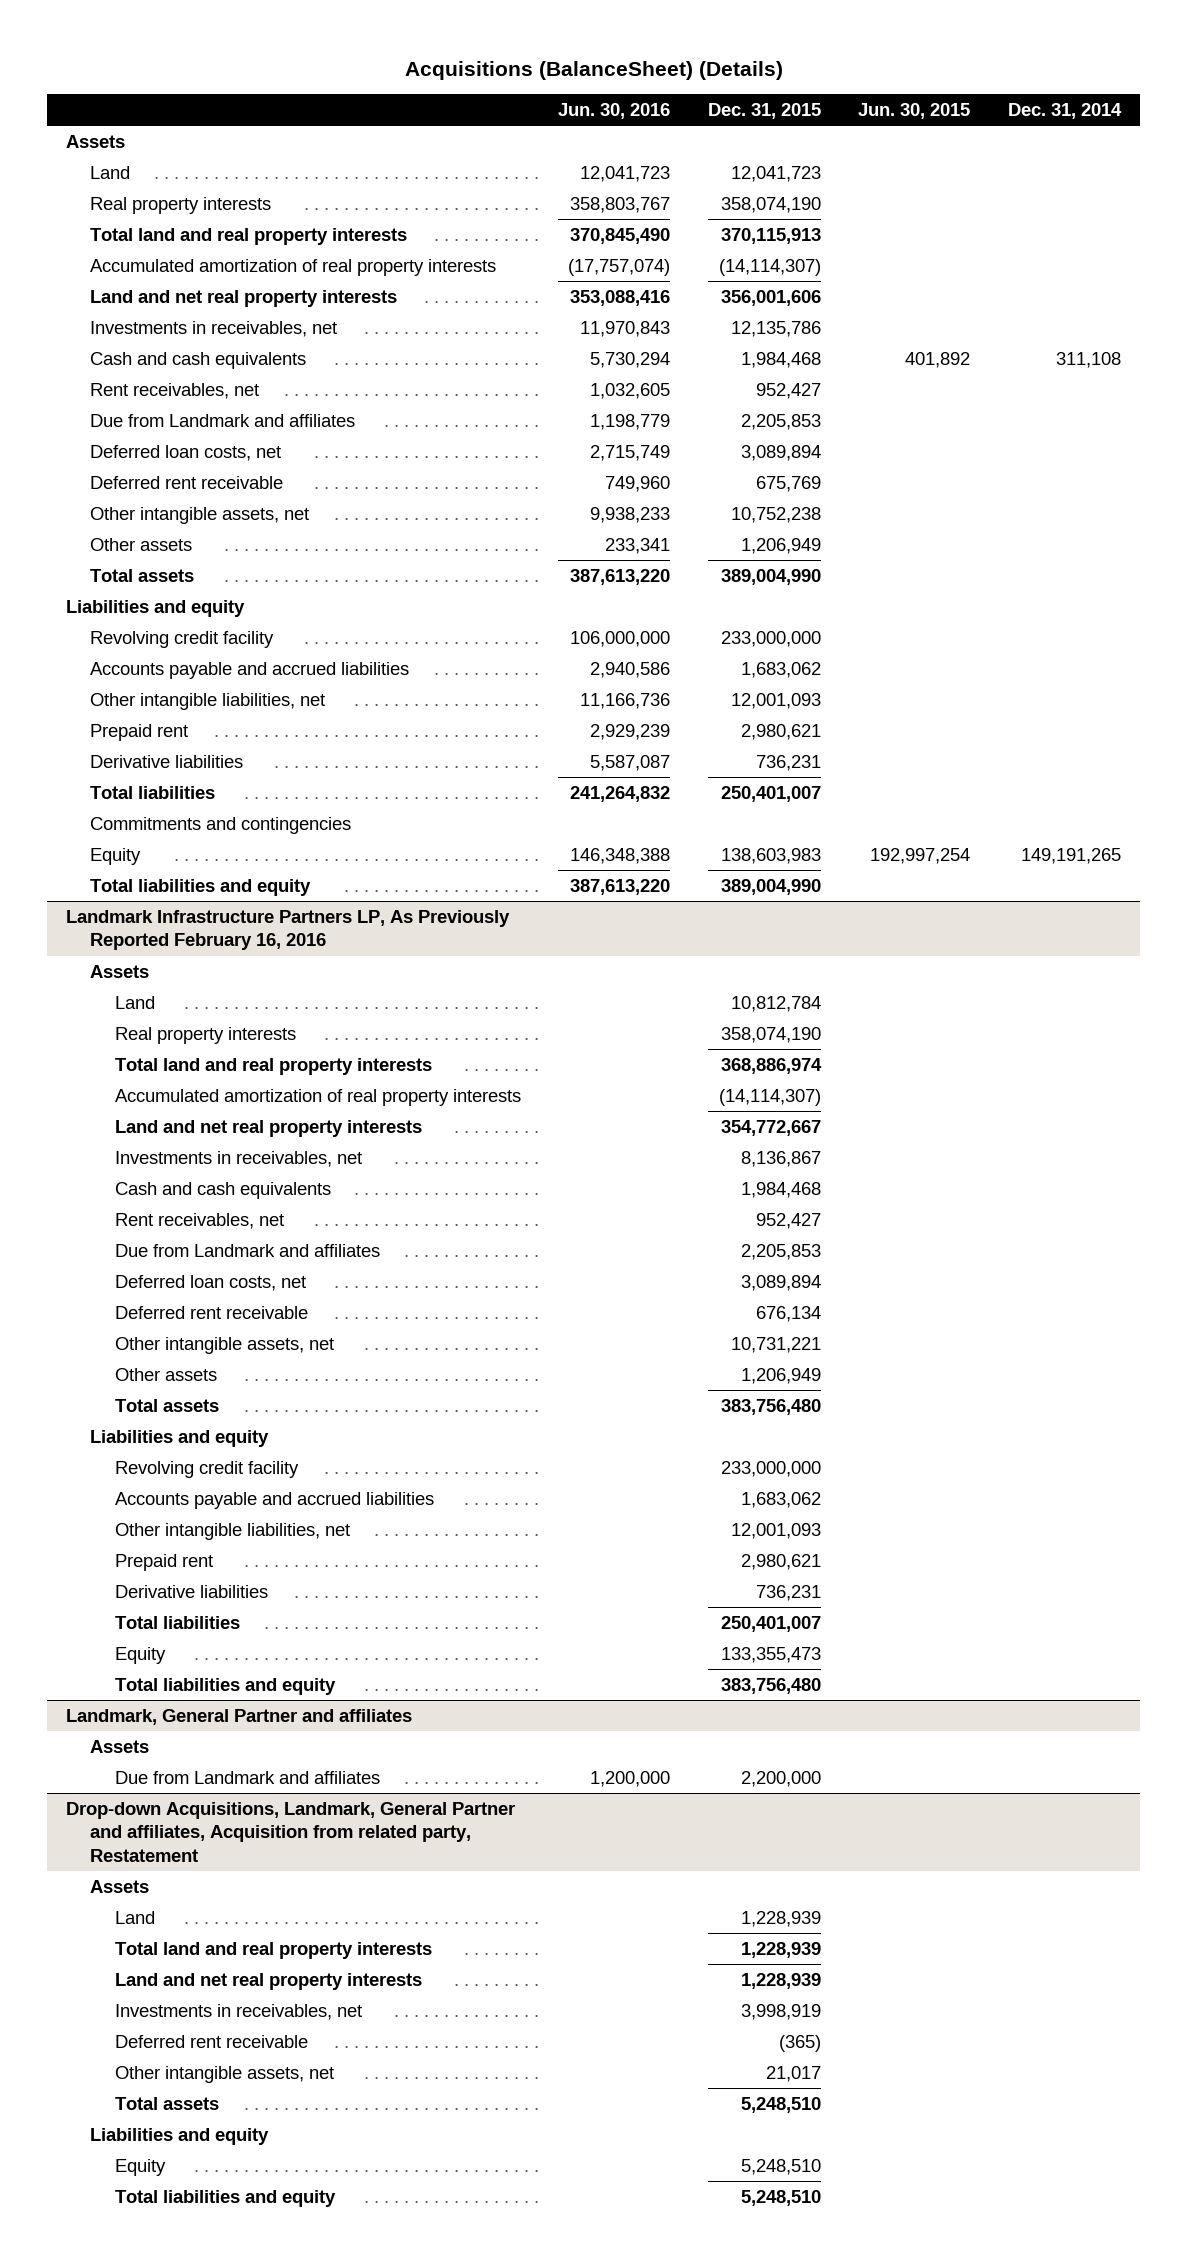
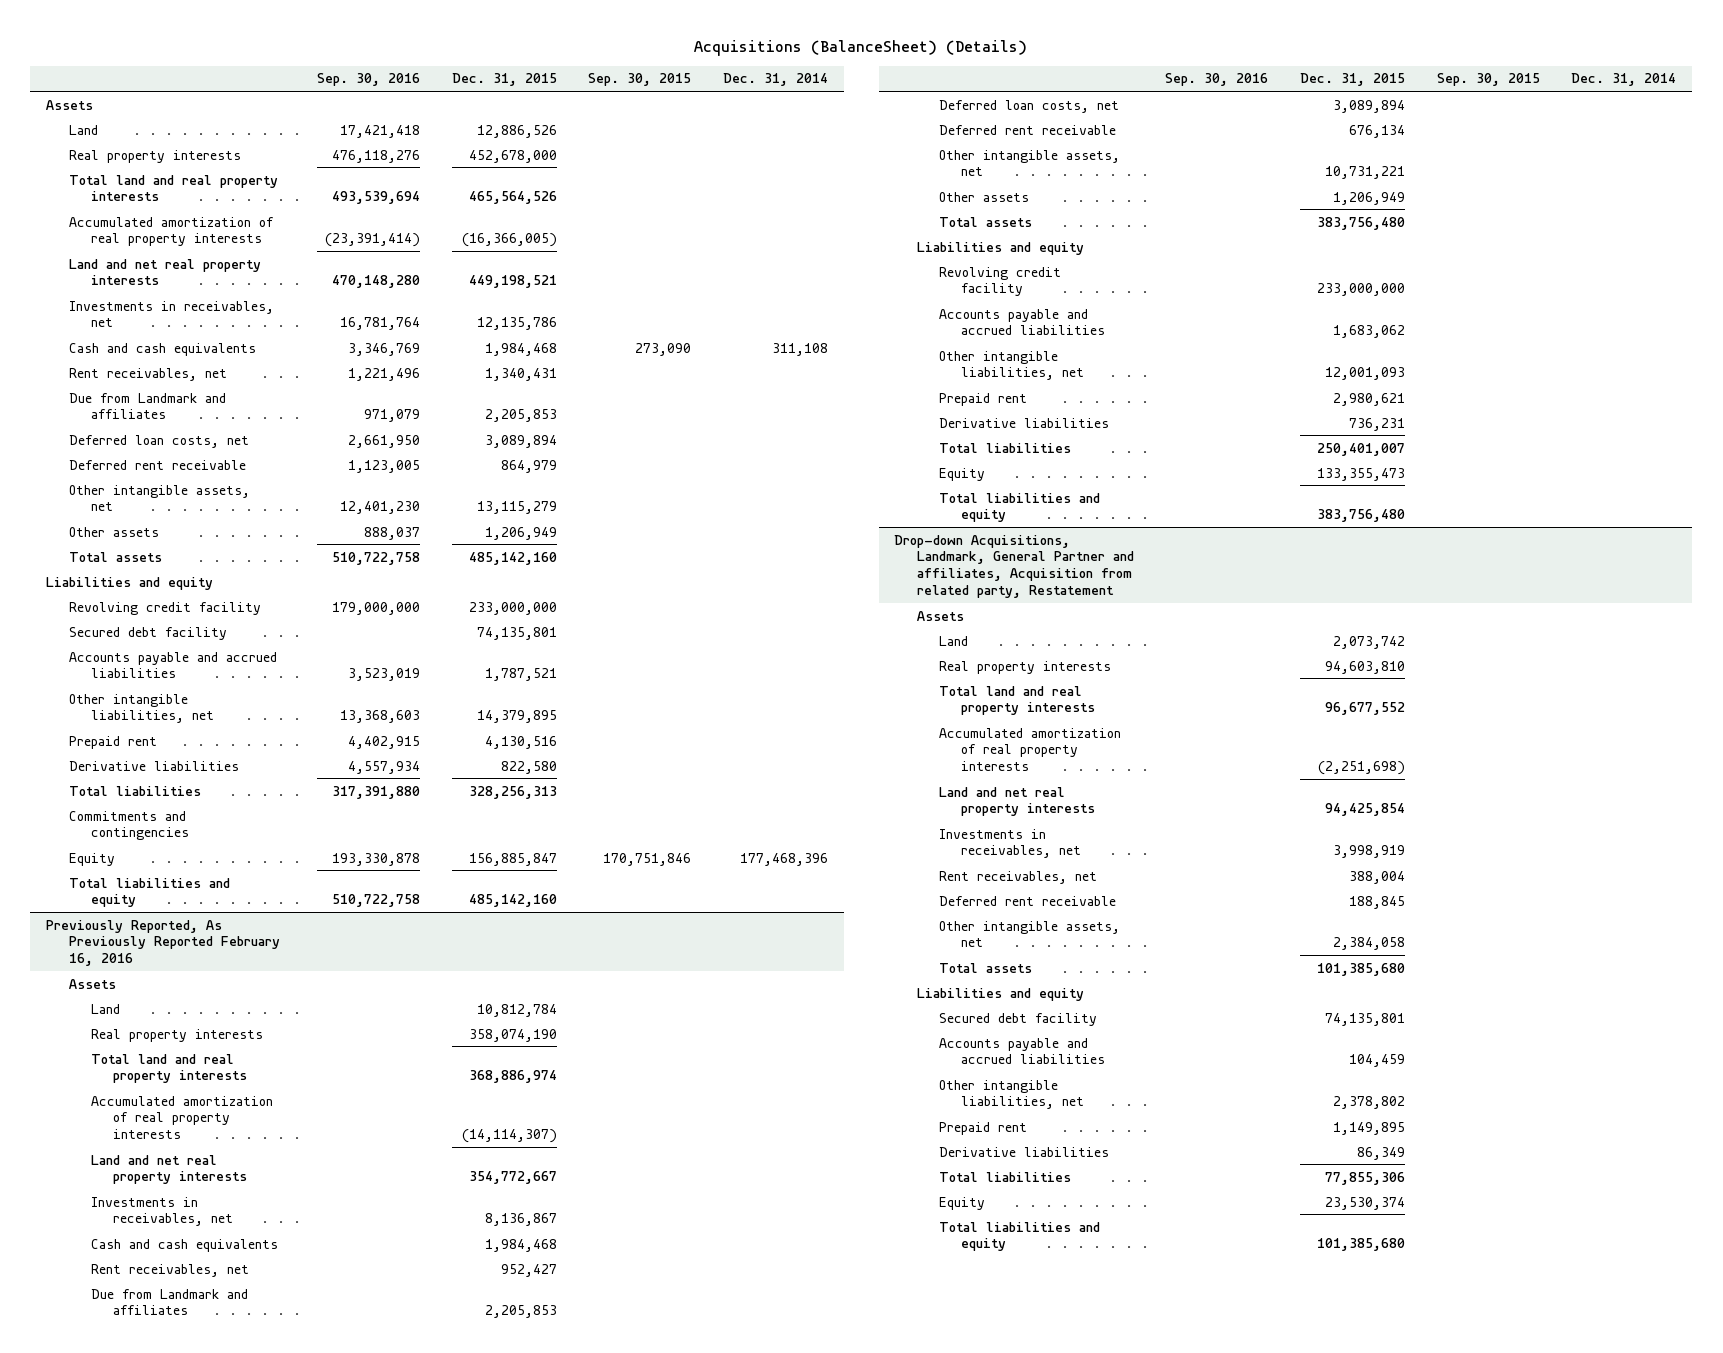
- | Jun. 30, 2016 | Dec. 31, 2015 | Jun. 30, 2015 | Dec. 31, 2014
+ | Sep. 30, 2016 | Dec. 31, 2015 | Sep. 30, 2015 | Dec. 31, 2014
- Land | 12,041,723 | 12,041,723 | |
- Real property interests | 358,803,767 | 358,074,190 | |
- Total land and real property interests | 370,845,490 | 370,115,913 | |
- Accumulated amortization of real property interests | (17,757,074) | (14,114,307) | |
- Land and net real property interests | 353,088,416 | 356,001,606 | |
+ Land | 17,421,418 | 12,886,526 | |
+ Real property interests | 476,118,276 | 452,678,000 | |
+ Total land and real property interests | 493,539,694 | 465,564,526 | |
+ Accumulated amortization of real property interests | (23,391,414) | (16,366,005) | |
+ Land and net real property interests | 470,148,280 | 449,198,521 | |
- Rent receivables, net | 1,032,605 | 952,427 | |
+ Rent receivables, net | 1,221,496 | 1,340,431 | |
- Deferred rent receivable | 749,960 | 675,769 | |
- Other intangible assets, net | 9,938,233 | 10,752,238 | |
+ Deferred rent receivable | 1,123,005 | 864,979 | |
+ Other intangible assets, net | 12,401,230 | 13,115,279 | |
- Total assets | 387,613,220 | 389,004,990 | |
+ Total assets | 510,722,758 | 485,142,160 | |
- Accounts payable and accrued liabilities | 2,940,586 | 1,683,062 | |
- Other intangible liabilities, net | 11,166,736 | 12,001,093 | |
- Prepaid rent | 2,929,239 | 2,980,621 | |
- Derivative liabilities | 5,587,087 | 736,231 | |
- Total liabilities | 241,264,832 | 250,401,007 | |
+ Secured debt facility | | 74,135,801 | |
+ Accounts payable and accrued liabilities | 3,523,019 | 1,787,521 | |
+ Other intangible liabilities, net | 13,368,603 | 14,379,895 | |
+ Prepaid rent | 4,402,915 | 4,130,516 | |
+ Derivative liabilities | 4,557,934 | 822,580 | |
+ Total liabilities | 317,391,880 | 328,256,313 | |
- Equity | 146,348,388 | 138,603,983 | 192,997,254 | 149,191,265
- Total liabilities and equity | 387,613,220 | 389,004,990 | |
- Landmark Infrastructure Partners LP, As Previously Reported February 16, 2016
+ Equity | 193,330,878 | 156,885,847 | 170,751,846 | 177,468,396
+ Total liabilities and equity | 510,722,758 | 485,142,160 | |
+ Previously Reported, As Previously Reported February 16, 2016
- Landmark, General Partner and affiliates
- Assets
- Due from Landmark and affiliates | 1,200,000 | 2,200,000 | |
@ Drop-down Acquisitions, Landmark, General Partner and affiliates, Acquisition from related party, Restatement
- Land | | 1,228,939 | |
- Total land and real property interests | | 1,228,939 | |
- Land and net real property interests | | 1,228,939 | |
+ Land | | 2,073,742 | |
+ Real property interests | | 94,603,810 | |
+ Total land and real property interests | | 96,677,552 | |
+ Accumulated amortization of real property interests | | (2,251,698) | |
+ Land and net real property interests | | 94,425,854 | |
- Deferred rent receivable | | (365) | |
- Other intangible assets, net | | 21,017 | |
- Total assets | | 5,248,510 | |
+ Rent receivables, net | | 388,004 | |
+ Deferred rent receivable | | 188,845 | |
+ Other intangible assets, net | | 2,384,058 | |
+ Total assets | | 101,385,680 | |
- Equity | | 5,248,510 | |
- Total liabilities and equity | | 5,248,510 | |
+ Secured debt facility | | 74,135,801 | |
+ Accounts payable and accrued liabilities | | 104,459 | |
+ Other intangible liabilities, net | | 2,378,802 | |
+ Prepaid rent | | 1,149,895 | |
+ Derivative liabilities | | 86,349 | |
+ Total liabilities | | 77,855,306 | |
+ Equity | | 23,530,374 | |
+ Total liabilities and equity | | 101,385,680 | |

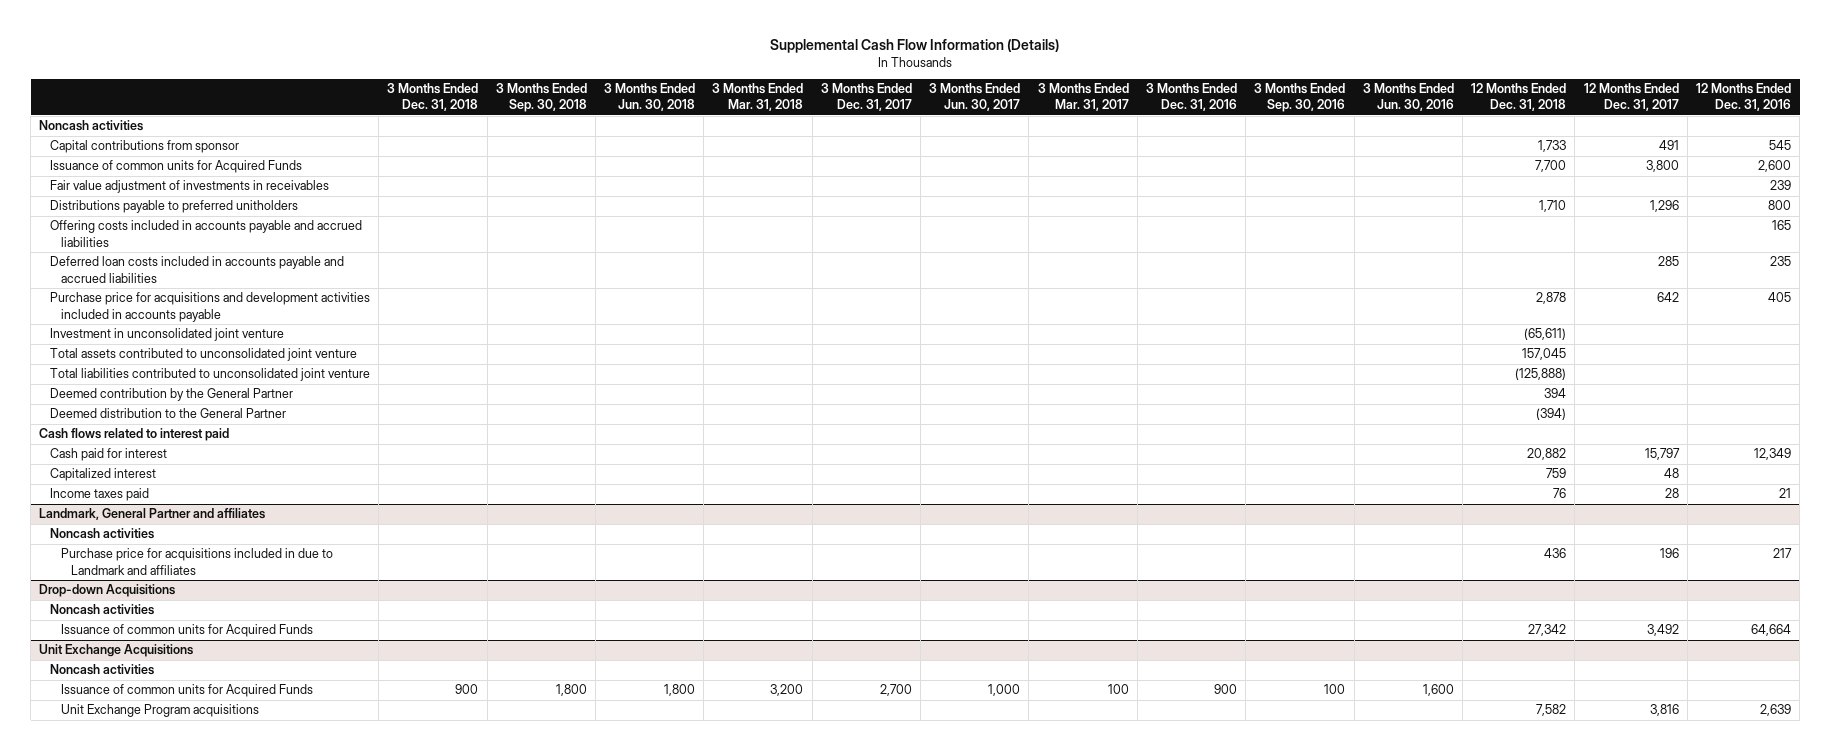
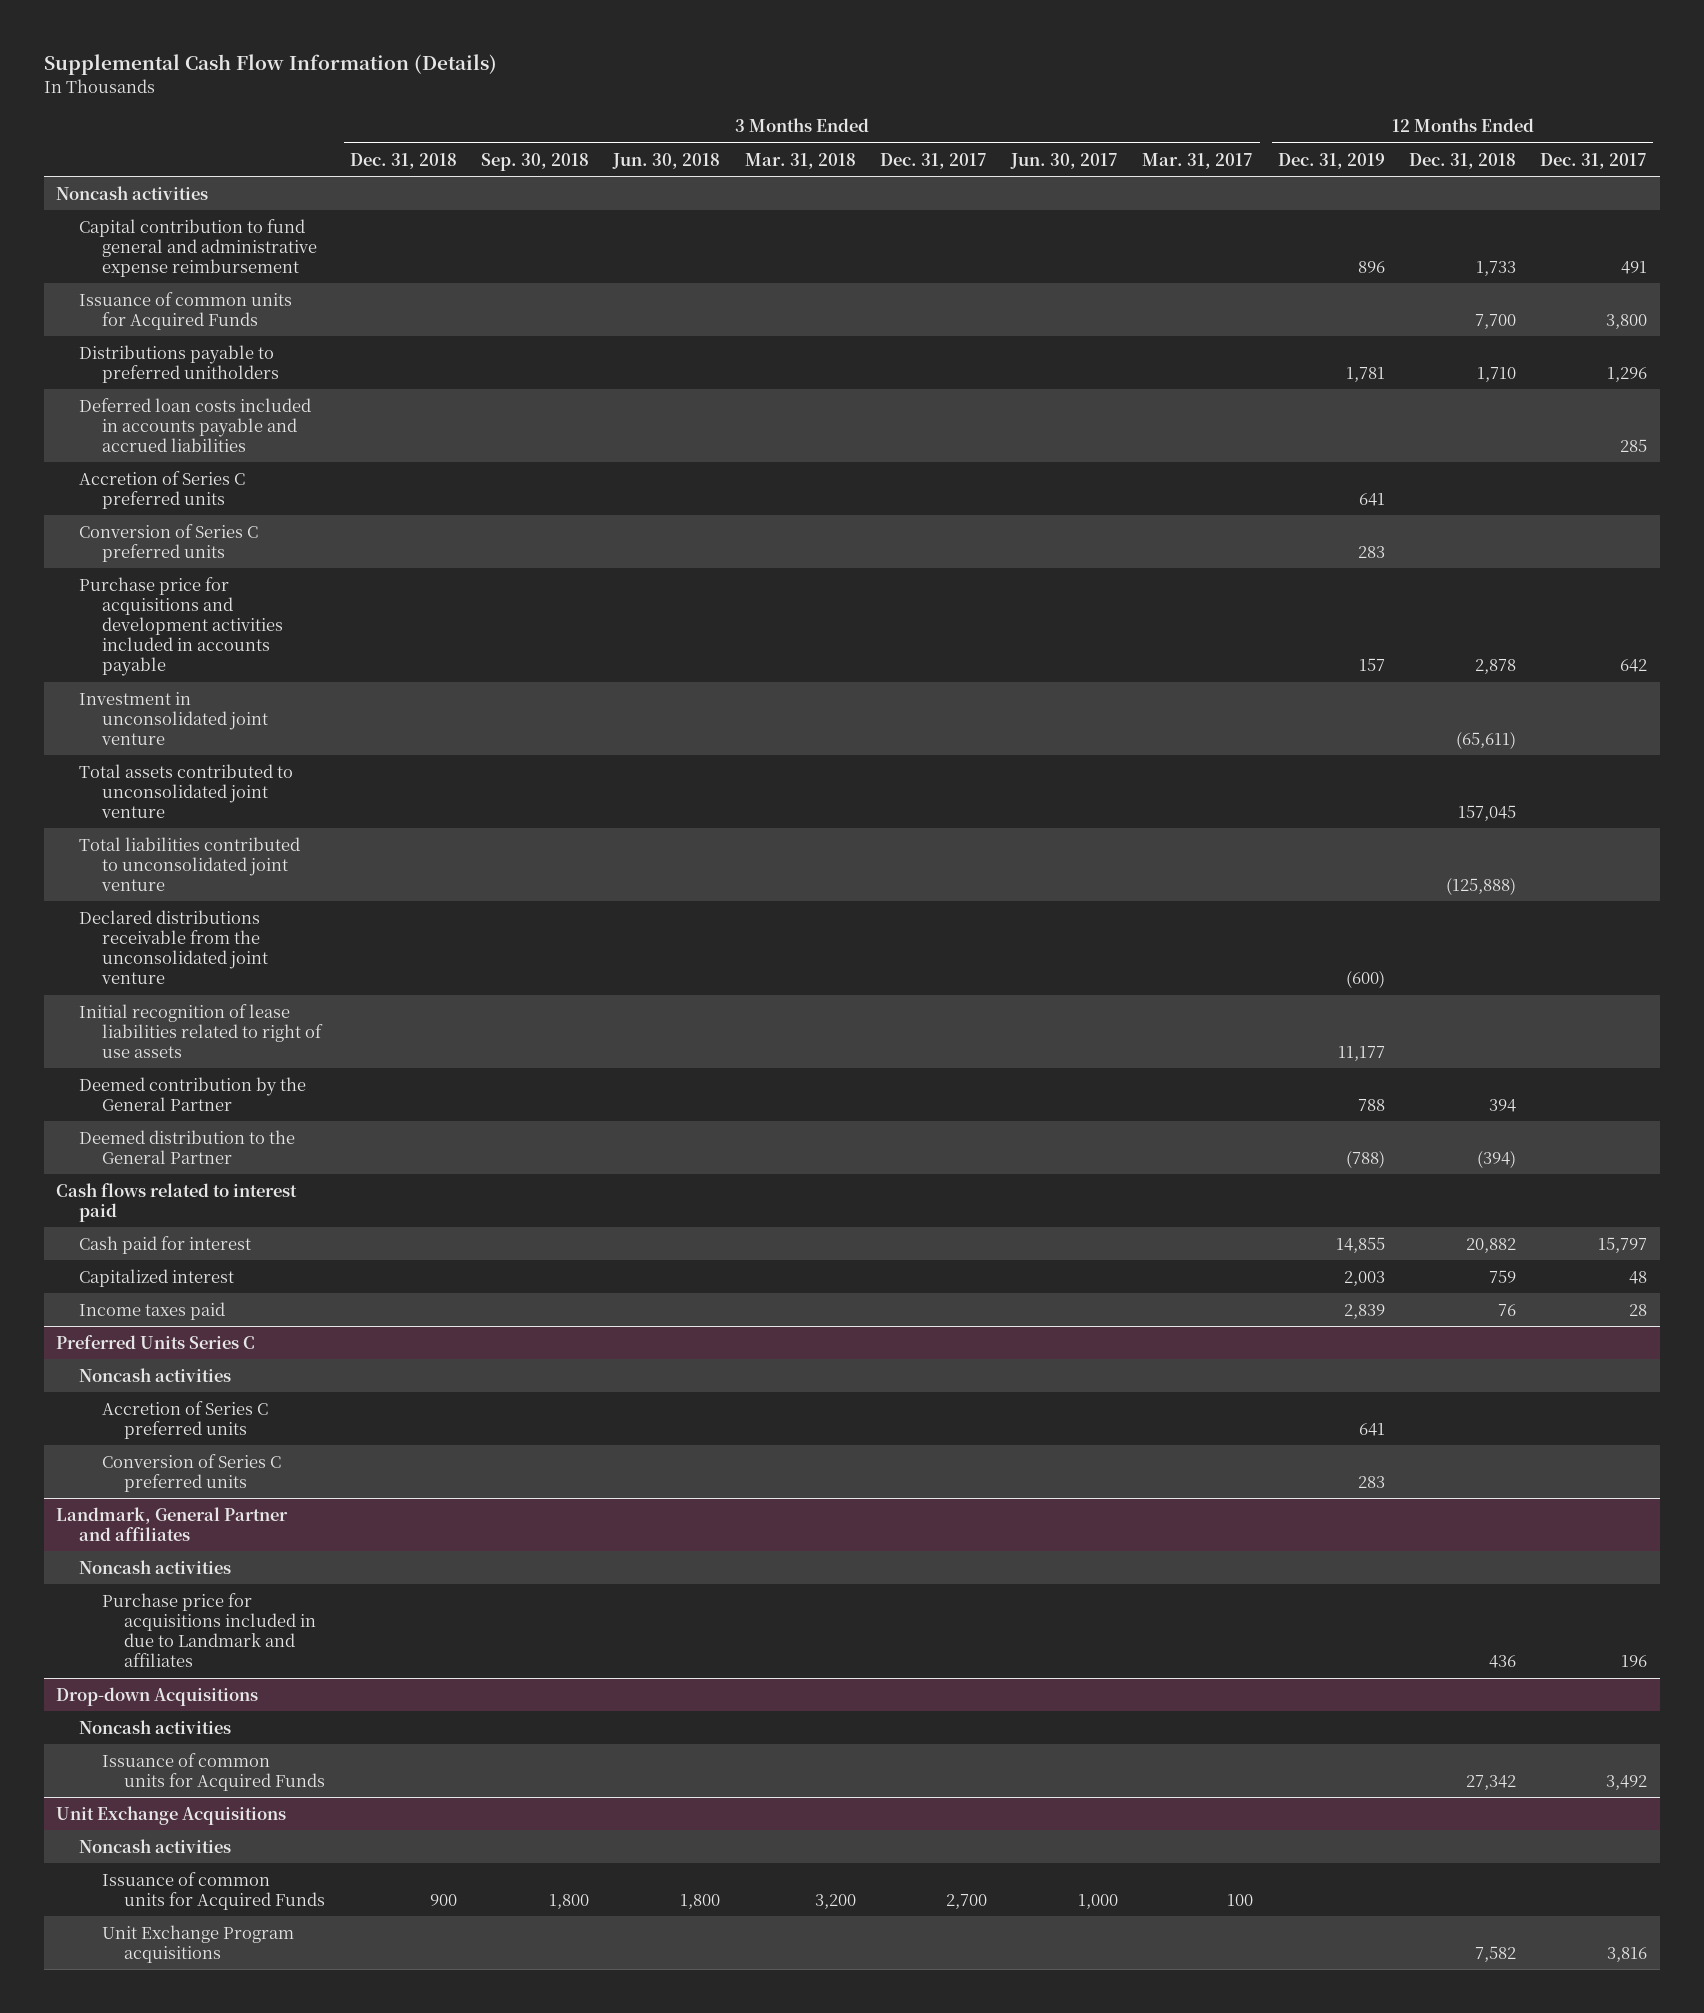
- | 3 Months Ended Dec. 31, 2018 | 3 Months Ended Sep. 30, 2018 | 3 Months Ended Jun. 30, 2018 | 3 Months Ended Mar. 31, 2018 | 3 Months Ended Dec. 31, 2017 | 3 Months Ended Jun. 30, 2017 | 3 Months Ended Mar. 31, 2017 | 3 Months Ended Dec. 31, 2016 | 3 Months Ended Sep. 30, 2016 | 3 Months Ended Jun. 30, 2016 | 12 Months Ended Dec. 31, 2018 | 12 Months Ended Dec. 31, 2017 | 12 Months Ended Dec. 31, 2016
+ | 3 Months Ended Dec. 31, 2018 | 3 Months Ended Sep. 30, 2018 | 3 Months Ended Jun. 30, 2018 | 3 Months Ended Mar. 31, 2018 | 3 Months Ended Dec. 31, 2017 | 3 Months Ended Jun. 30, 2017 | 3 Months Ended Mar. 31, 2017 | 12 Months Ended Dec. 31, 2019 | 12 Months Ended Dec. 31, 2018 | 12 Months Ended Dec. 31, 2017
- Capital contributions from sponsor | | | | | | | | | | | 1,733 | 491 | 545
+ Capital contribution to fund general and administrative expense reimbursement | | | | | | | | 896 | 1,733 | 491
- Fair value adjustment of investments in receivables | | | | | | | | | | | | | 239
- Offering costs included in accounts payable and accrued liabilities | | | | | | | | | | | | | 165
+ Accretion of Series C preferred units | | | | | | | | 641 | |
+ Conversion of Series C preferred units | | | | | | | | 283 | |
+ Declared distributions receivable from the unconsolidated joint venture | | | | | | | | (600) | |
+ Initial recognition of lease liabilities related to right of use assets | | | | | | | | 11,177 | |
+ Preferred Units Series C
+ Noncash activities
+ Accretion of Series C preferred units | | | | | | | | 641 | |
+ Conversion of Series C preferred units | | | | | | | | 283 | |

